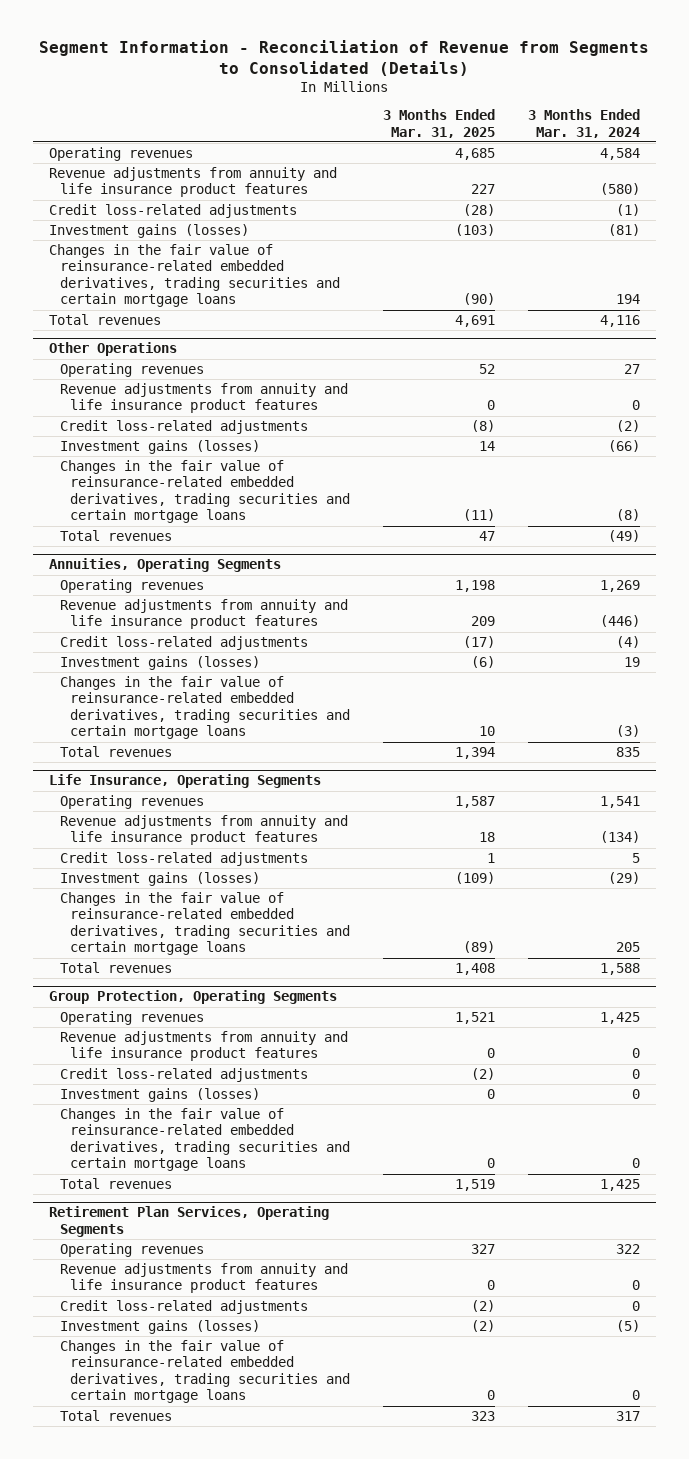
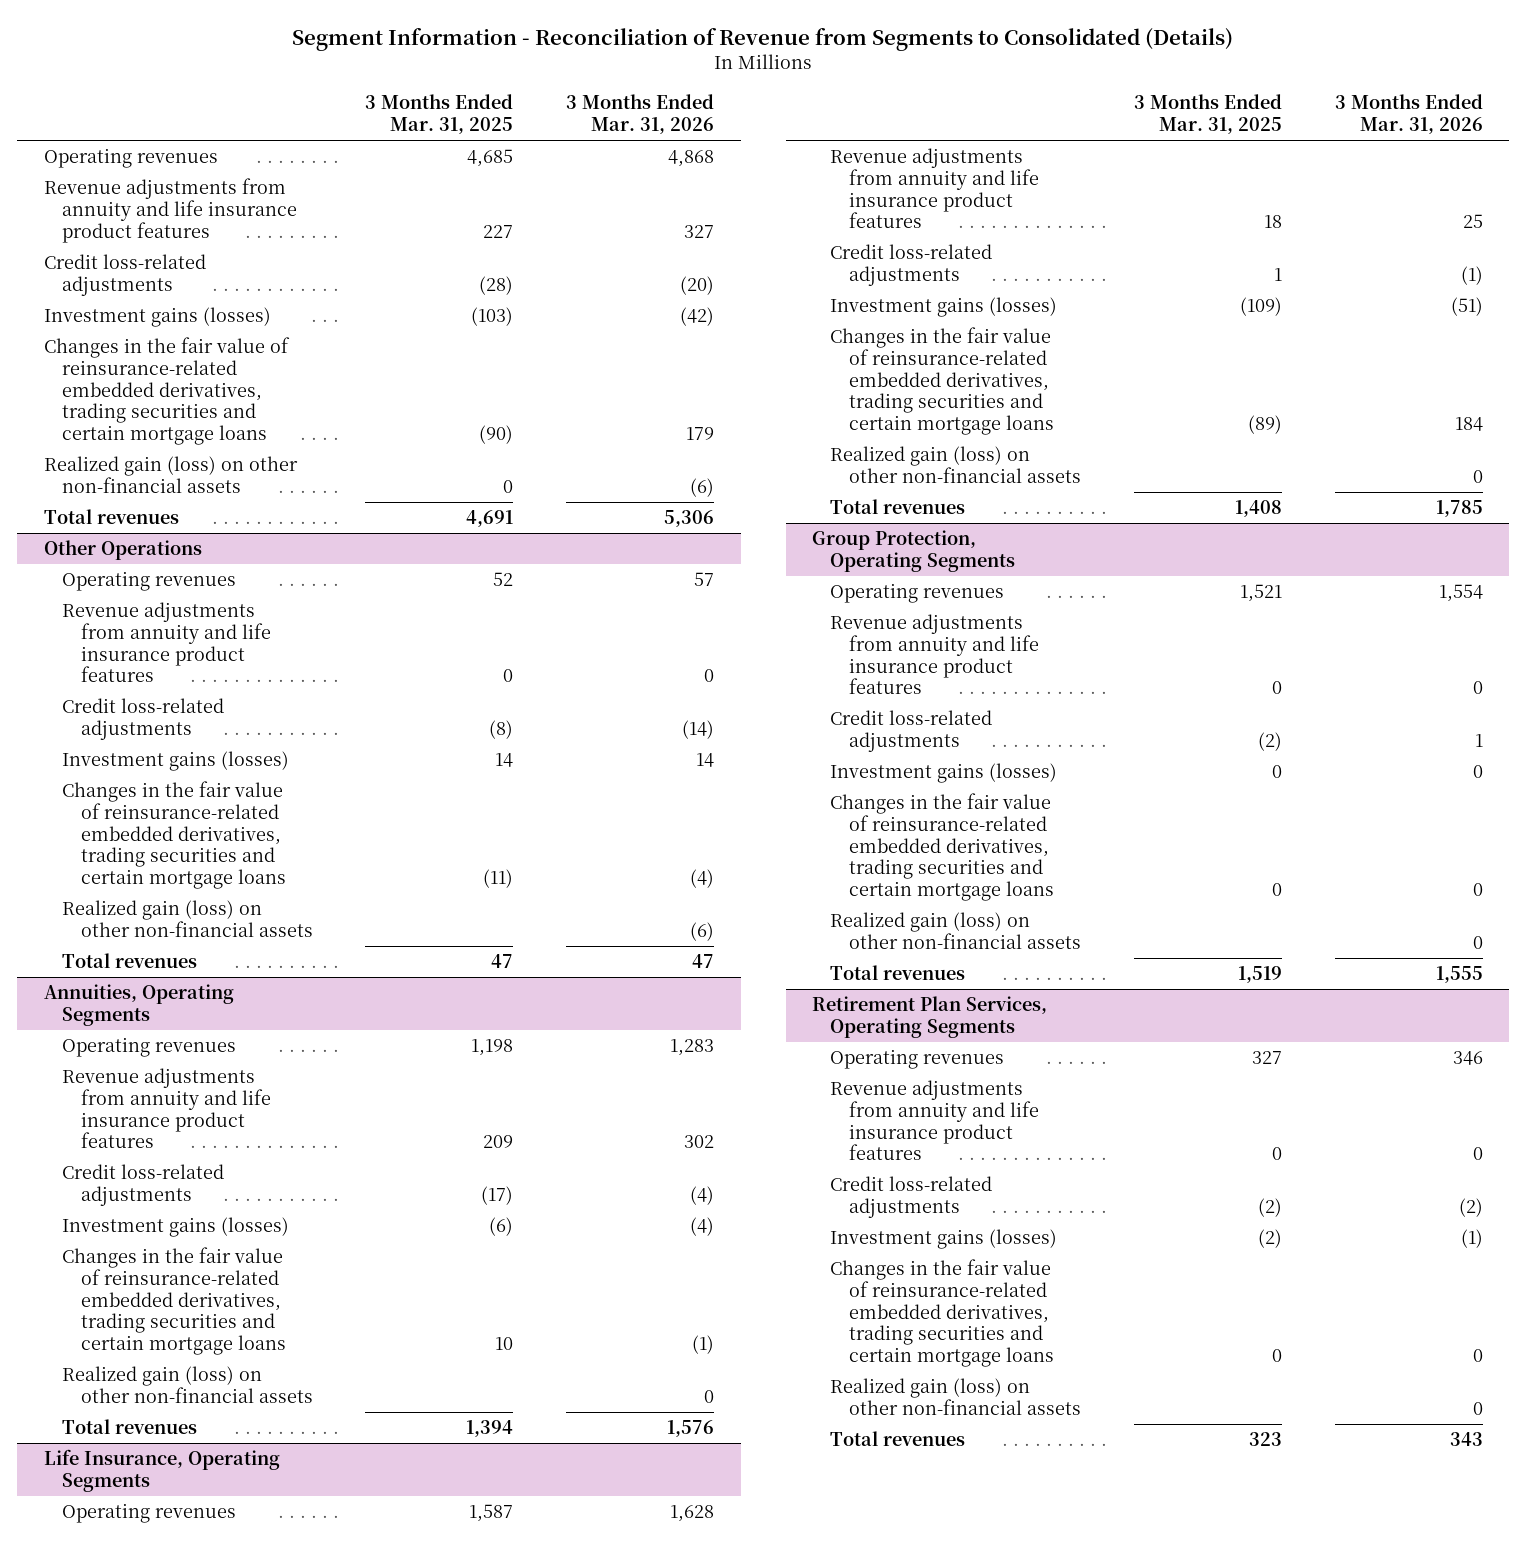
- | 3 Months Ended Mar. 31, 2025 | 3 Months Ended Mar. 31, 2024
+ | 3 Months Ended Mar. 31, 2025 | 3 Months Ended Mar. 31, 2026
+ Realized gain (loss) on other non-financial assets | 0 | (6)
@ Other Operations
+ Realized gain (loss) on other non-financial assets | | (6)
@ Annuities, Operating Segments
+ Realized gain (loss) on other non-financial assets | | 0
@ Life Insurance, Operating Segments
+ Realized gain (loss) on other non-financial assets | | 0
@ Group Protection, Operating Segments
+ Realized gain (loss) on other non-financial assets | | 0
@ Retirement Plan Services, Operating Segments
+ Realized gain (loss) on other non-financial assets | | 0

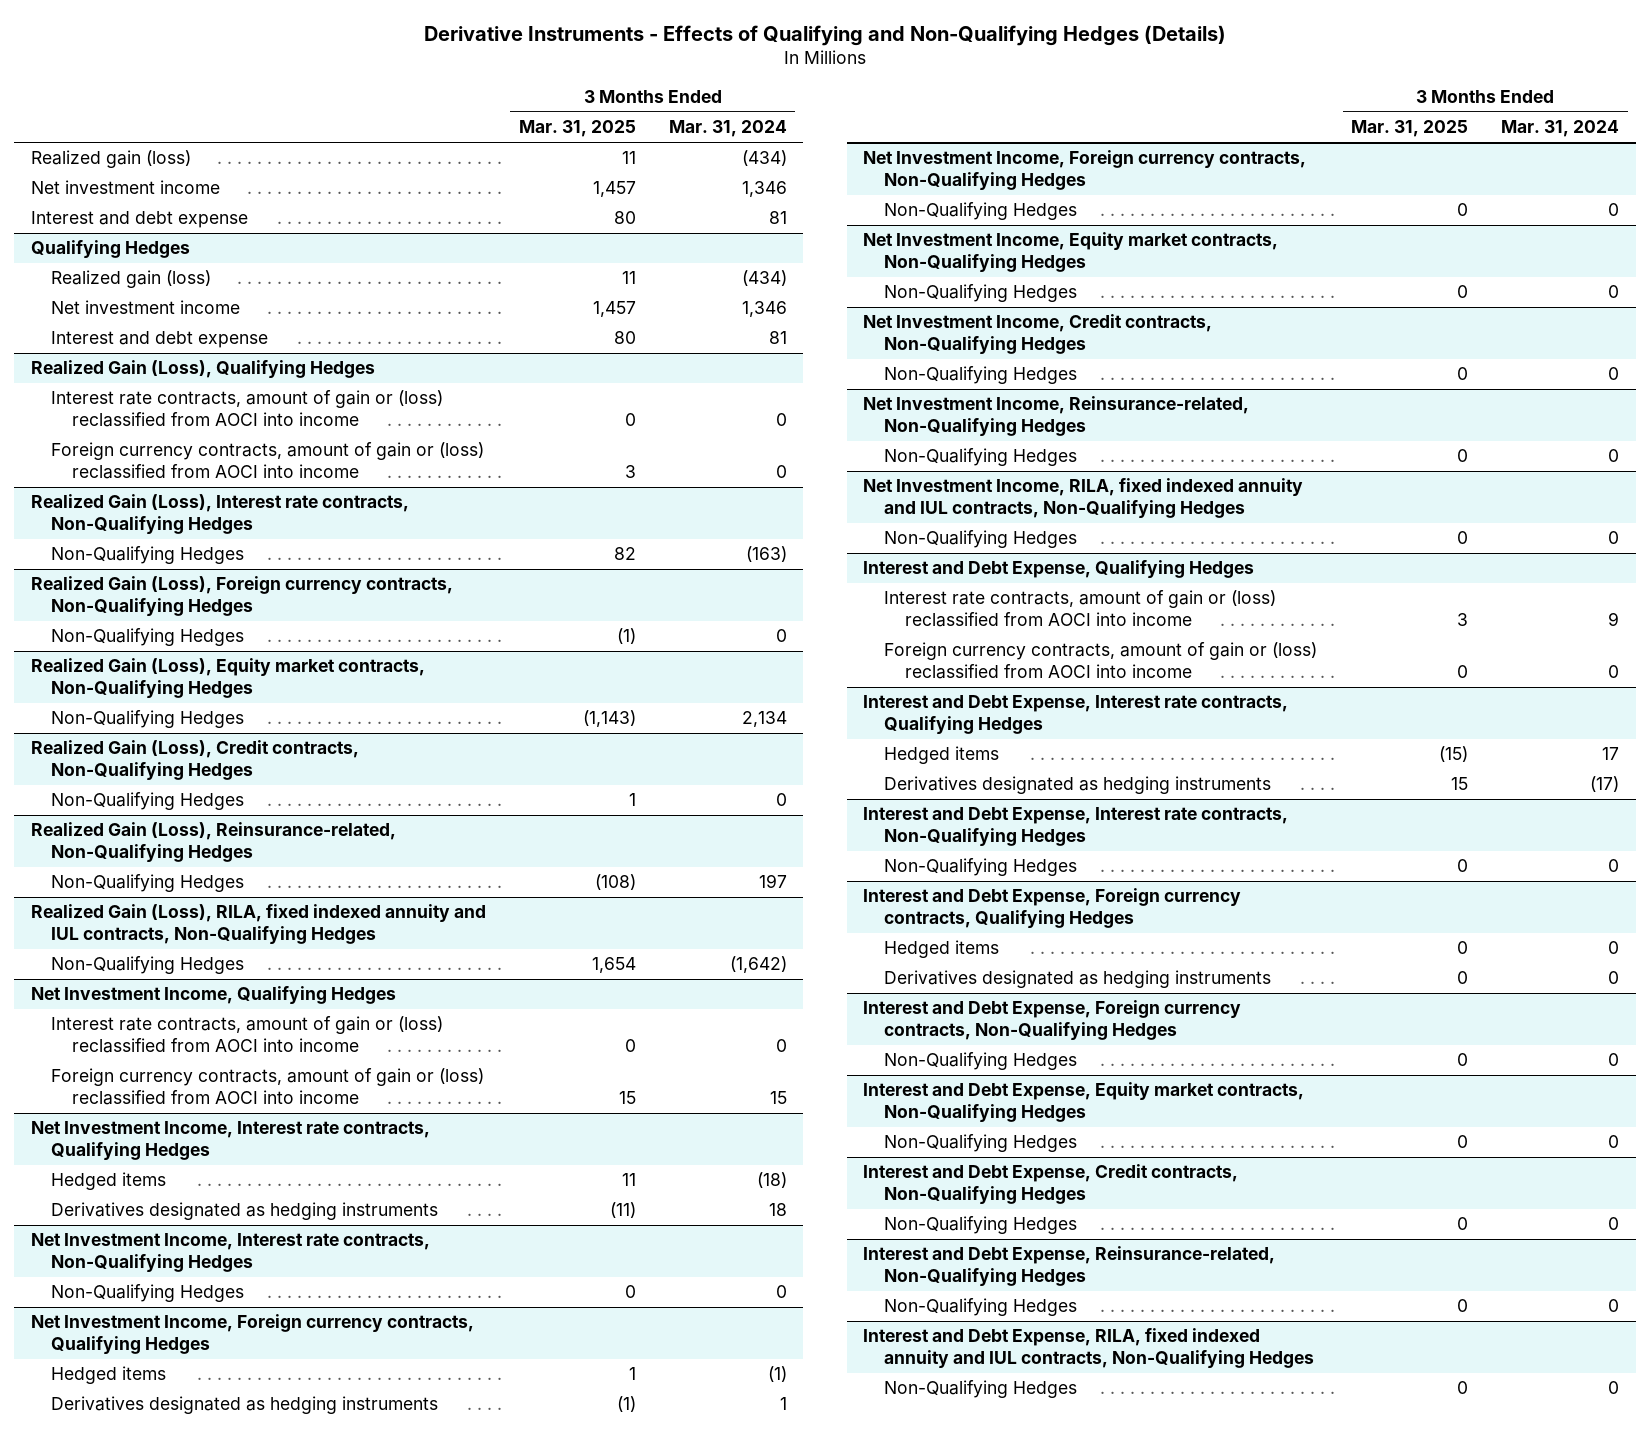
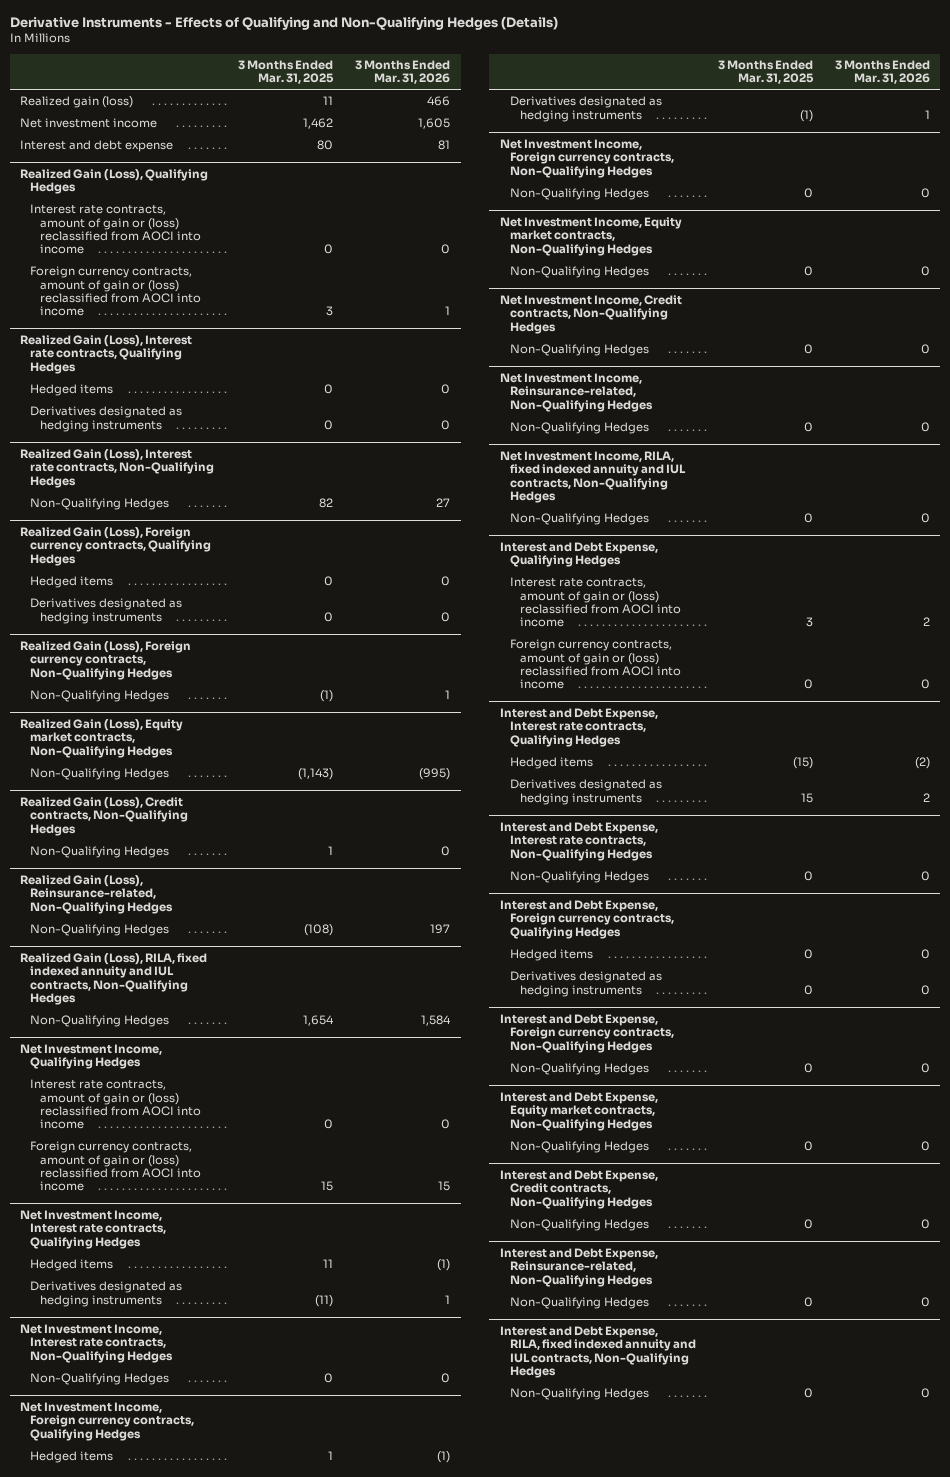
- | 3 Months Ended Mar. 31, 2025 | 3 Months Ended Mar. 31, 2024
+ | 3 Months Ended Mar. 31, 2025 | 3 Months Ended Mar. 31, 2026
- Net investment income | 1,457 | 1,346
- Interest and debt expense | 80 | 81
- Qualifying Hedges
- Realized gain (loss) | 11 | (434)
- Net investment income | 1,457 | 1,346
+ Net investment income | 1,462 | 1,605
+ Realized Gain (Loss), Interest rate contracts, Qualifying Hedges
+ Hedged items | 0 | 0
+ Derivatives designated as hedging instruments | 0 | 0
+ Realized Gain (Loss), Foreign currency contracts, Qualifying Hedges
+ Hedged items | 0 | 0
+ Derivatives designated as hedging instruments | 0 | 0

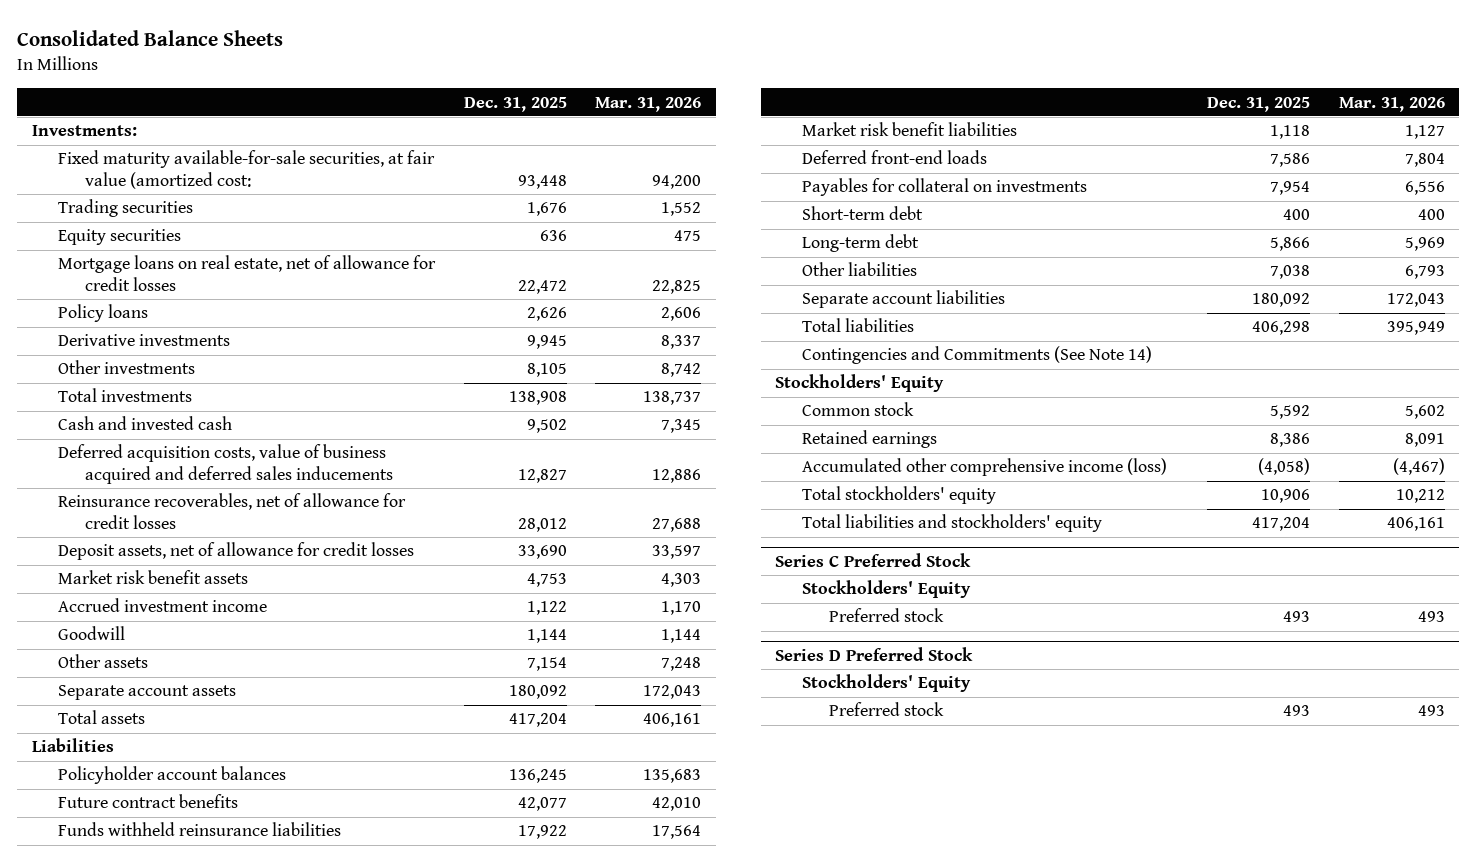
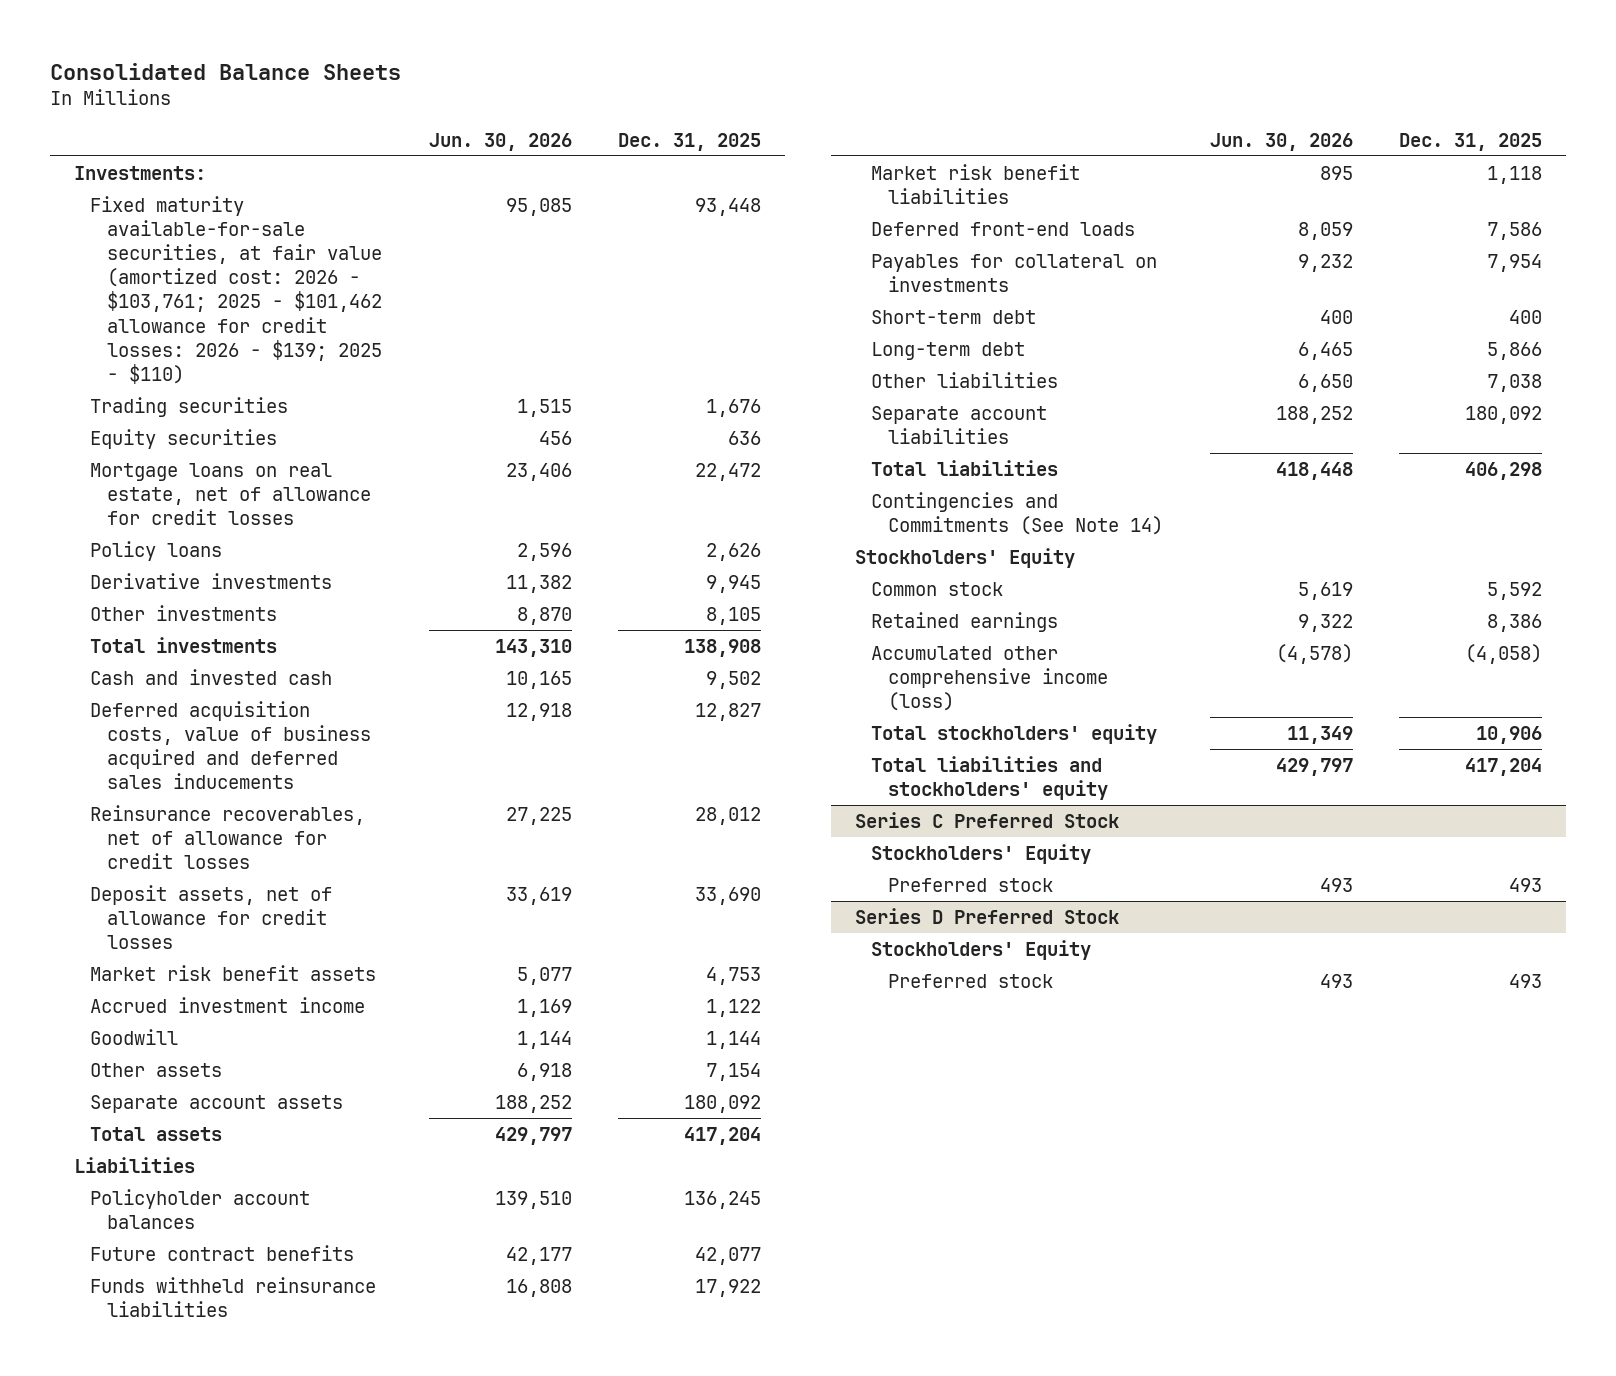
- | Dec. 31, 2025 | Mar. 31, 2026
+ | Jun. 30, 2026 | Dec. 31, 2025
- Fixed maturity available-for-sale securities, at fair value (amortized cost: | 93,448 | 94,200
+ Fixed maturity available-for-sale securities, at fair value (amortized cost: 2026 - $103,761; 2025 - $101,462 allowance for credit losses: 2026 - $139; 2025 - $110) | 95,085 | 93,448

